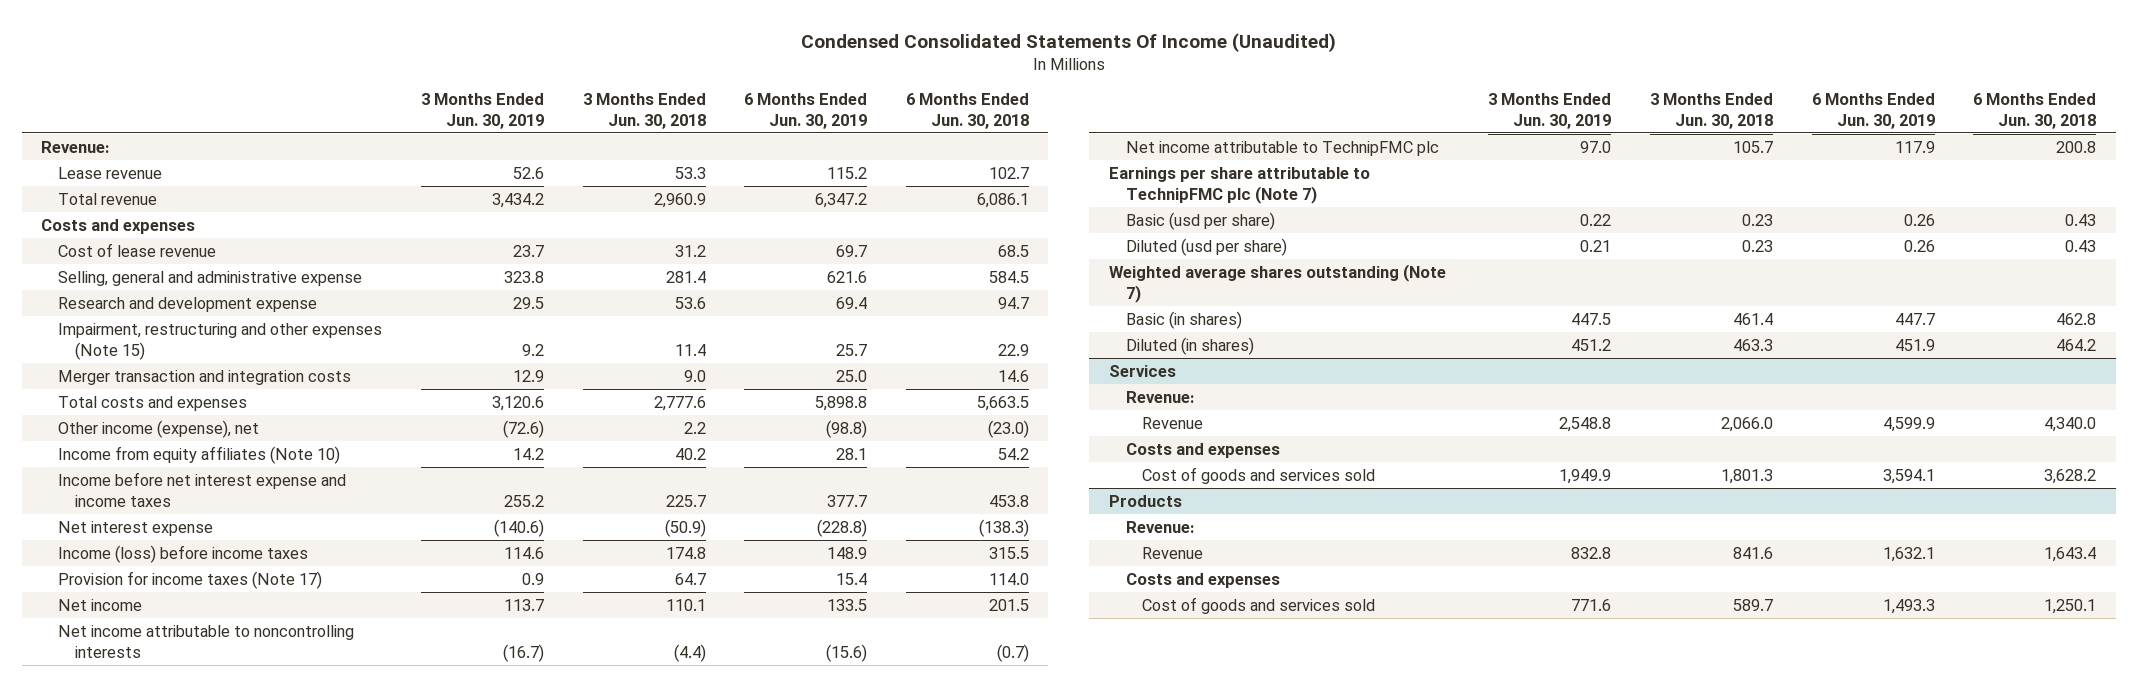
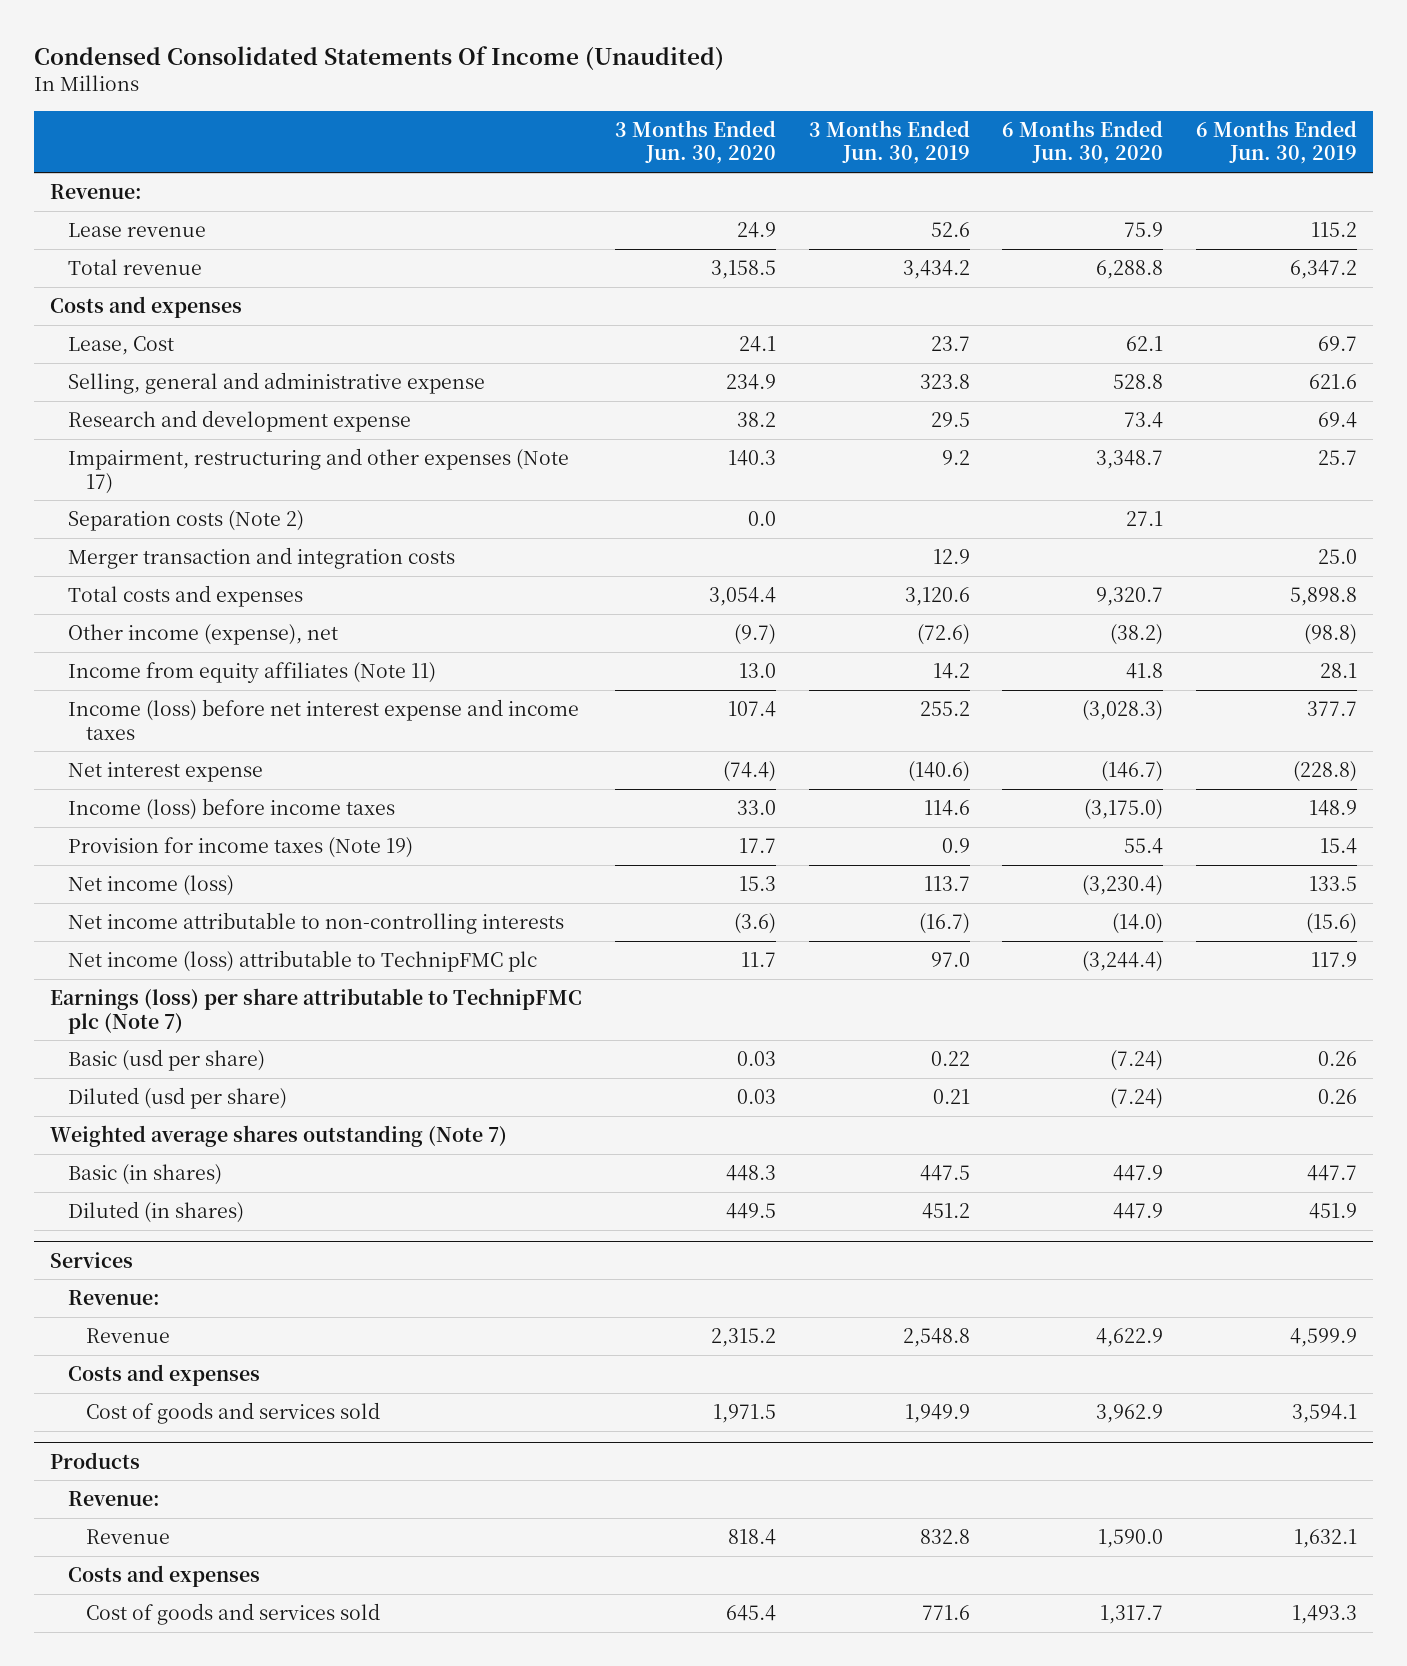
- | 3 Months Ended Jun. 30, 2019 | 3 Months Ended Jun. 30, 2018 | 6 Months Ended Jun. 30, 2019 | 6 Months Ended Jun. 30, 2018
+ | 3 Months Ended Jun. 30, 2020 | 3 Months Ended Jun. 30, 2019 | 6 Months Ended Jun. 30, 2020 | 6 Months Ended Jun. 30, 2019
- Cost of lease revenue | 23.7 | 31.2 | 69.7 | 68.5
+ Lease, Cost | 24.1 | 23.7 | 62.1 | 69.7
- Impairment, restructuring and other expenses (Note 15) | 9.2 | 11.4 | 25.7 | 22.9
+ Impairment, restructuring and other expenses (Note 17) | 140.3 | 9.2 | 3,348.7 | 25.7
+ Separation costs (Note 2) | 0.0 | | 27.1 |
- Income from equity affiliates (Note 10) | 14.2 | 40.2 | 28.1 | 54.2
- Income before net interest expense and income taxes | 255.2 | 225.7 | 377.7 | 453.8
+ Income from equity affiliates (Note 11) | 13.0 | 14.2 | 41.8 | 28.1
+ Income (loss) before net interest expense and income taxes | 107.4 | 255.2 | (3,028.3) | 377.7
- Provision for income taxes (Note 17) | 0.9 | 64.7 | 15.4 | 114.0
- Net income | 113.7 | 110.1 | 133.5 | 201.5
- Net income attributable to noncontrolling interests | (16.7) | (4.4) | (15.6) | (0.7)
- Net income attributable to TechnipFMC plc | 97.0 | 105.7 | 117.9 | 200.8
- Earnings per share attributable to TechnipFMC plc (Note 7)
+ Provision for income taxes (Note 19) | 17.7 | 0.9 | 55.4 | 15.4
+ Net income (loss) | 15.3 | 113.7 | (3,230.4) | 133.5
+ Net income attributable to non-controlling interests | (3.6) | (16.7) | (14.0) | (15.6)
+ Net income (loss) attributable to TechnipFMC plc | 11.7 | 97.0 | (3,244.4) | 117.9
+ Earnings (loss) per share attributable to TechnipFMC plc (Note 7)

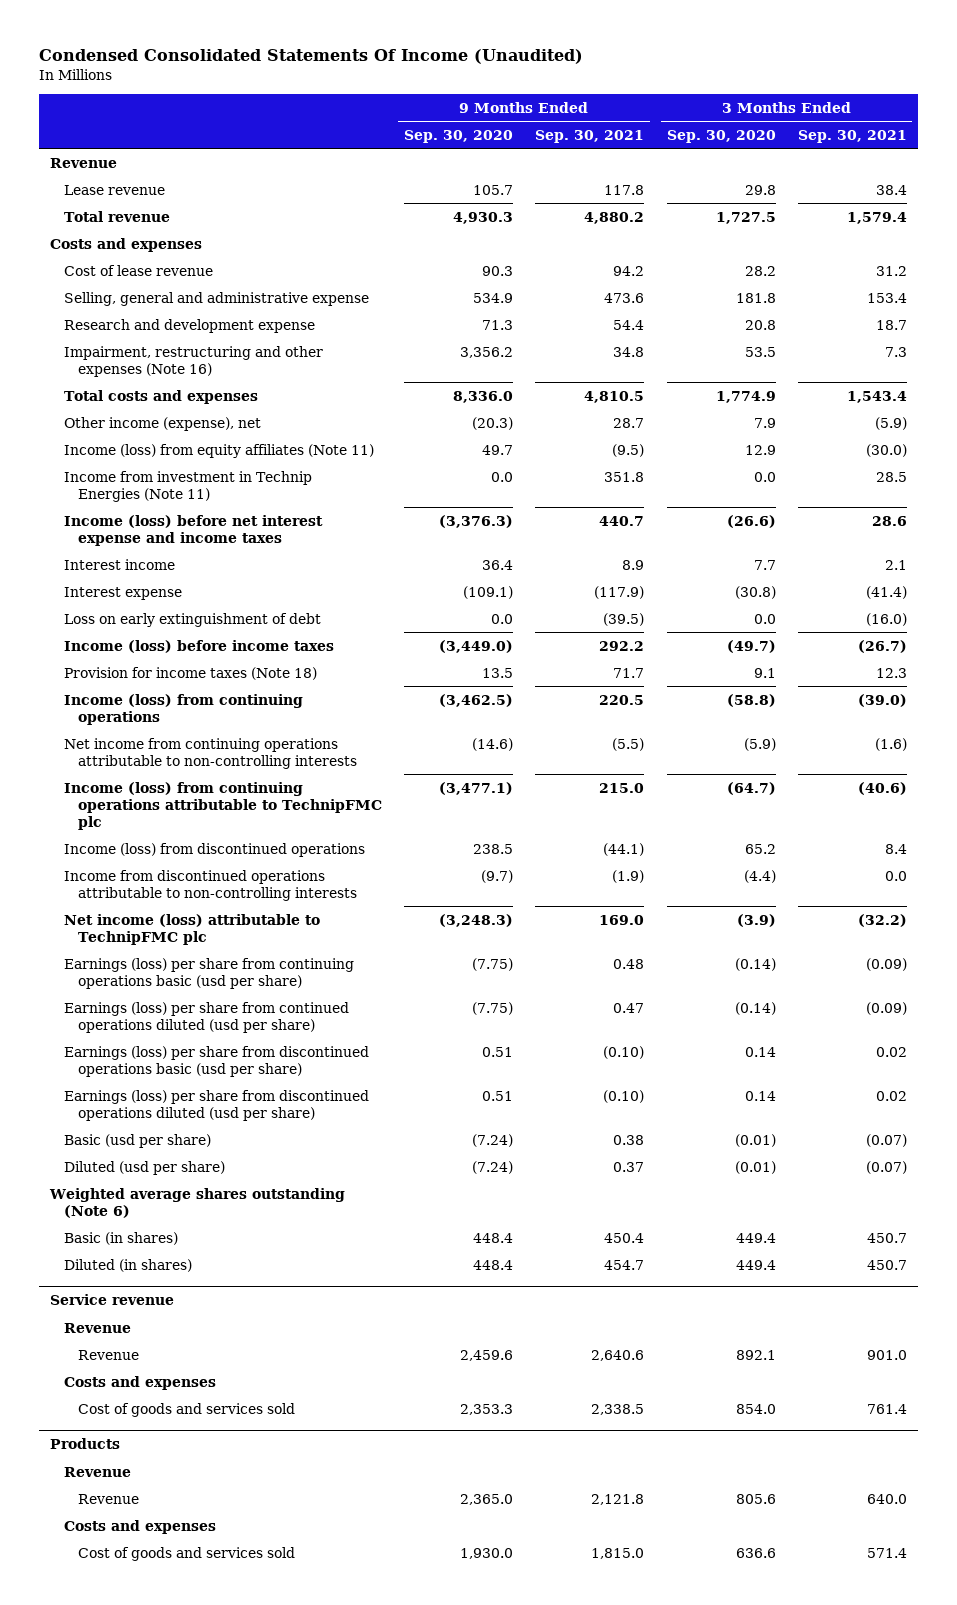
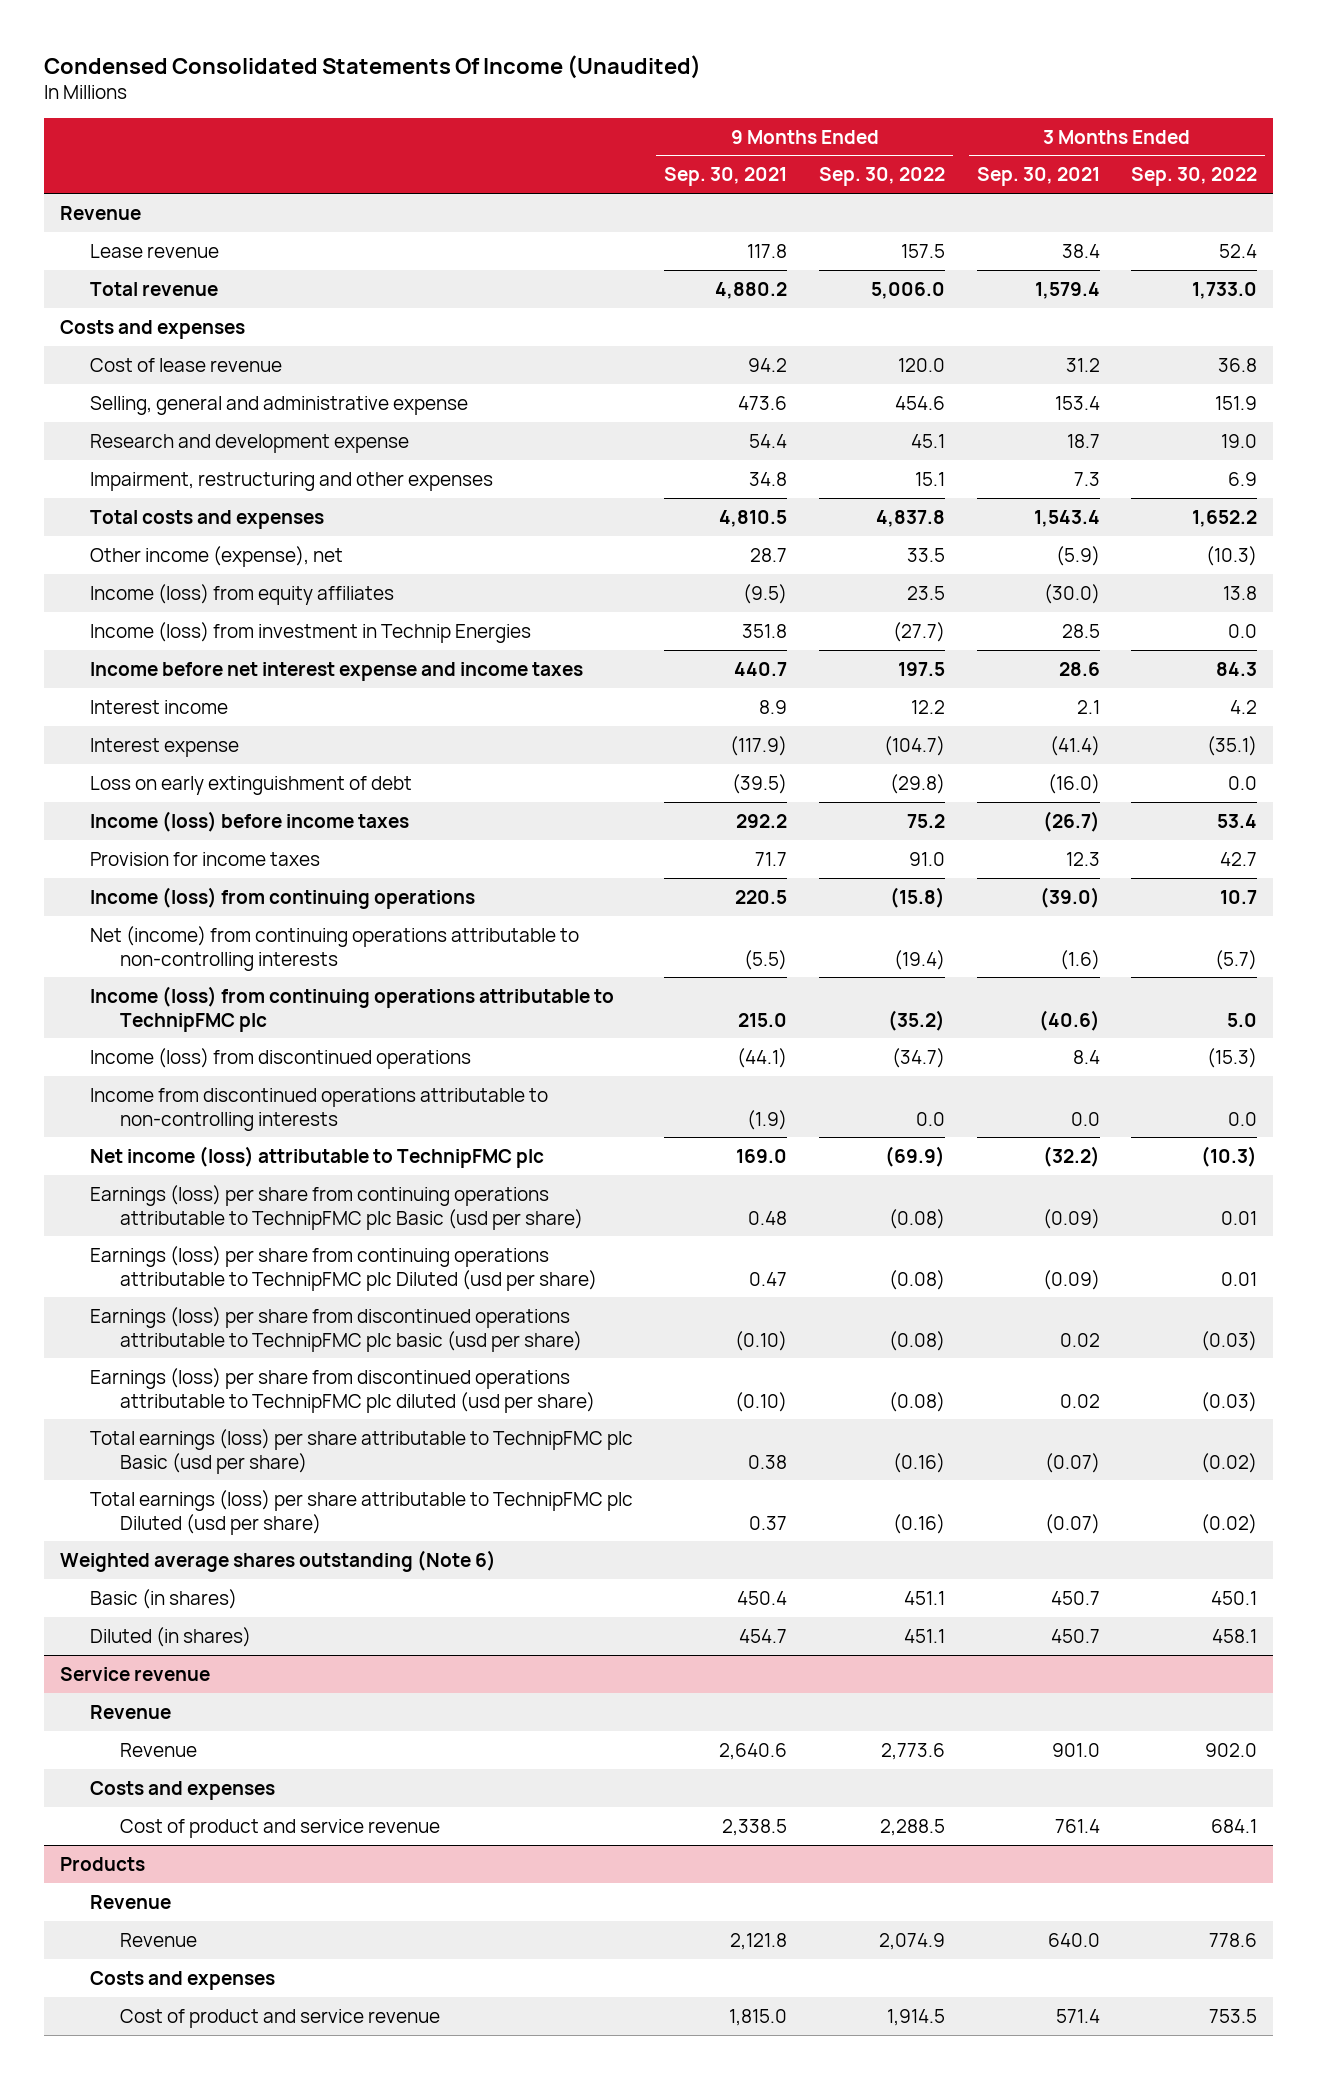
- | 9 Months Ended Sep. 30, 2020 | 9 Months Ended Sep. 30, 2021 | 3 Months Ended Sep. 30, 2020 | 3 Months Ended Sep. 30, 2021
+ | 9 Months Ended Sep. 30, 2021 | 9 Months Ended Sep. 30, 2022 | 3 Months Ended Sep. 30, 2021 | 3 Months Ended Sep. 30, 2022
- Impairment, restructuring and other expenses (Note 16) | 3,356.2 | 34.8 | 53.5 | 7.3
+ Impairment, restructuring and other expenses | 34.8 | 15.1 | 7.3 | 6.9
- Income (loss) from equity affiliates (Note 11) | 49.7 | (9.5) | 12.9 | (30.0)
- Income from investment in Technip Energies (Note 11) | 0.0 | 351.8 | 0.0 | 28.5
- Income (loss) before net interest expense and income taxes | (3,376.3) | 440.7 | (26.6) | 28.6
+ Income (loss) from equity affiliates | (9.5) | 23.5 | (30.0) | 13.8
+ Income (loss) from investment in Technip Energies | 351.8 | (27.7) | 28.5 | 0.0
+ Income before net interest expense and income taxes | 440.7 | 197.5 | 28.6 | 84.3
- Provision for income taxes (Note 18) | 13.5 | 71.7 | 9.1 | 12.3
+ Provision for income taxes | 71.7 | 91.0 | 12.3 | 42.7
- Net income from continuing operations attributable to non-controlling interests | (14.6) | (5.5) | (5.9) | (1.6)
+ Net (income) from continuing operations attributable to non-controlling interests | (5.5) | (19.4) | (1.6) | (5.7)
- Earnings (loss) per share from continuing operations basic (usd per share) | (7.75) | 0.48 | (0.14) | (0.09)
- Earnings (loss) per share from continued operations diluted (usd per share) | (7.75) | 0.47 | (0.14) | (0.09)
- Earnings (loss) per share from discontinued operations basic (usd per share) | 0.51 | (0.10) | 0.14 | 0.02
- Earnings (loss) per share from discontinued operations diluted (usd per share) | 0.51 | (0.10) | 0.14 | 0.02
- Basic (usd per share) | (7.24) | 0.38 | (0.01) | (0.07)
- Diluted (usd per share) | (7.24) | 0.37 | (0.01) | (0.07)
+ Earnings (loss) per share from continuing operations attributable to TechnipFMC plc Basic (usd per share) | 0.48 | (0.08) | (0.09) | 0.01
+ Earnings (loss) per share from continuing operations attributable to TechnipFMC plc Diluted (usd per share) | 0.47 | (0.08) | (0.09) | 0.01
+ Earnings (loss) per share from discontinued operations attributable to TechnipFMC plc basic (usd per share) | (0.10) | (0.08) | 0.02 | (0.03)
+ Earnings (loss) per share from discontinued operations attributable to TechnipFMC plc diluted (usd per share) | (0.10) | (0.08) | 0.02 | (0.03)
+ Total earnings (loss) per share attributable to TechnipFMC plc Basic (usd per share) | 0.38 | (0.16) | (0.07) | (0.02)
+ Total earnings (loss) per share attributable to TechnipFMC plc Diluted (usd per share) | 0.37 | (0.16) | (0.07) | (0.02)
@ Service revenue
- Cost of goods and services sold | 2,353.3 | 2,338.5 | 854.0 | 761.4
+ Cost of product and service revenue | 2,338.5 | 2,288.5 | 761.4 | 684.1
@ Products
- Cost of goods and services sold | 1,930.0 | 1,815.0 | 636.6 | 571.4
+ Cost of product and service revenue | 1,815.0 | 1,914.5 | 571.4 | 753.5

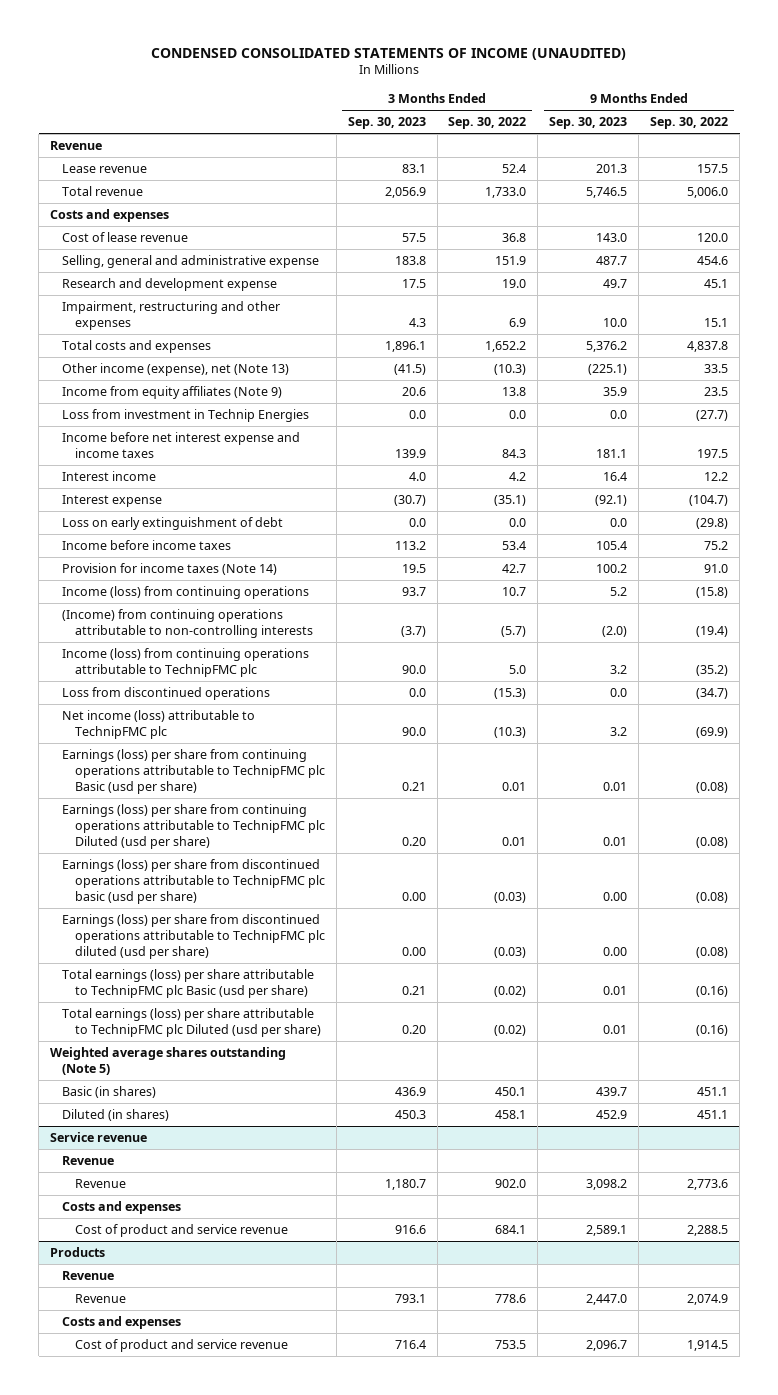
- Condensed Consolidated Statements Of Income (Unaudited)
+ CONDENSED CONSOLIDATED STATEMENTS OF INCOME (UNAUDITED)
- | 9 Months Ended Sep. 30, 2021 | 9 Months Ended Sep. 30, 2022 | 3 Months Ended Sep. 30, 2021 | 3 Months Ended Sep. 30, 2022
+ | 3 Months Ended Sep. 30, 2023 | 3 Months Ended Sep. 30, 2022 | 9 Months Ended Sep. 30, 2023 | 9 Months Ended Sep. 30, 2022
- Other income (expense), net | 28.7 | 33.5 | (5.9) | (10.3)
- Income (loss) from equity affiliates | (9.5) | 23.5 | (30.0) | 13.8
- Income (loss) from investment in Technip Energies | 351.8 | (27.7) | 28.5 | 0.0
+ Other income (expense), net (Note 13) | (41.5) | (10.3) | (225.1) | 33.5
+ Income from equity affiliates (Note 9) | 20.6 | 13.8 | 35.9 | 23.5
+ Loss from investment in Technip Energies | 0.0 | 0.0 | 0.0 | (27.7)
- Income (loss) before income taxes | 292.2 | 75.2 | (26.7) | 53.4
- Provision for income taxes | 71.7 | 91.0 | 12.3 | 42.7
+ Income before income taxes | 113.2 | 53.4 | 105.4 | 75.2
+ Provision for income taxes (Note 14) | 19.5 | 42.7 | 100.2 | 91.0
- Net (income) from continuing operations attributable to non-controlling interests | (5.5) | (19.4) | (1.6) | (5.7)
+ (Income) from continuing operations attributable to non-controlling interests | (3.7) | (5.7) | (2.0) | (19.4)
- Income (loss) from discontinued operations | (44.1) | (34.7) | 8.4 | (15.3)
- Income from discontinued operations attributable to non-controlling interests | (1.9) | 0.0 | 0.0 | 0.0
+ Loss from discontinued operations | 0.0 | (15.3) | 0.0 | (34.7)
- Weighted average shares outstanding (Note 6)
+ Weighted average shares outstanding (Note 5)

